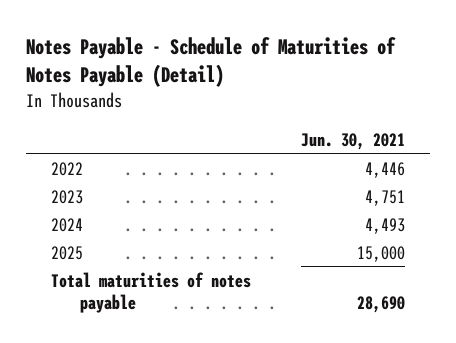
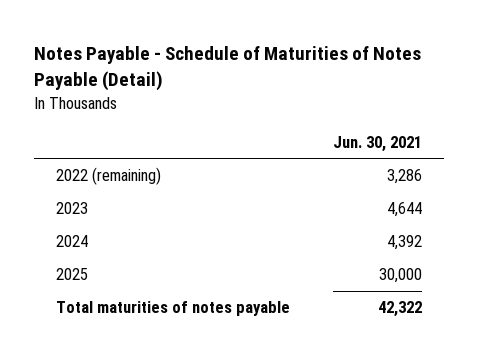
- 2022 | 4,446
- 2023 | 4,751
- 2024 | 4,493
- 2025 | 15,000
- Total maturities of notes payable | 28,690
+ 2022 (remaining) | 3,286
+ 2023 | 4,644
+ 2024 | 4,392
+ 2025 | 30,000
+ Total maturities of notes payable | 42,322

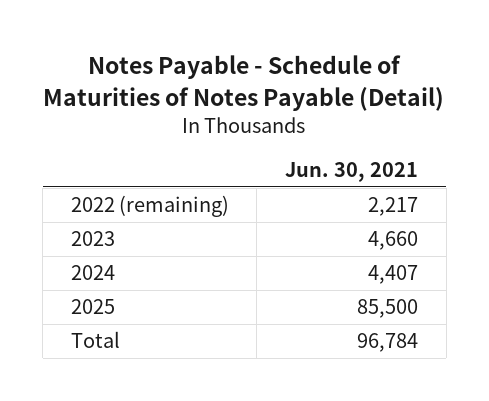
- 2022 (remaining) | 3,286
- 2023 | 4,644
- 2024 | 4,392
- 2025 | 30,000
- Total maturities of notes payable | 42,322
+ 2022 (remaining) | 2,217
+ 2023 | 4,660
+ 2024 | 4,407
+ 2025 | 85,500
+ Total | 96,784

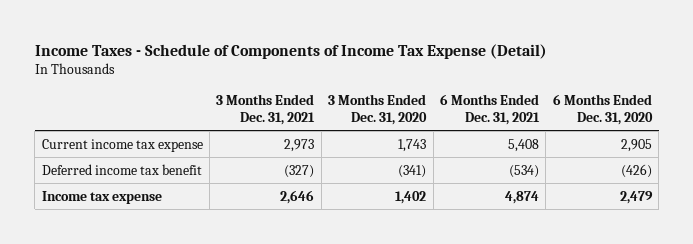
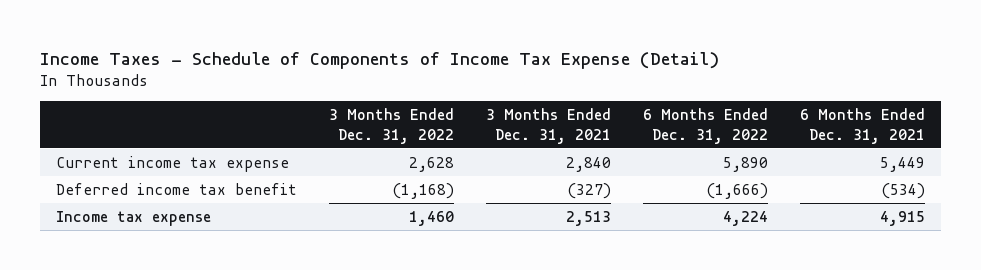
- | 3 Months Ended Dec. 31, 2021 | 3 Months Ended Dec. 31, 2020 | 6 Months Ended Dec. 31, 2021 | 6 Months Ended Dec. 31, 2020
+ | 3 Months Ended Dec. 31, 2022 | 3 Months Ended Dec. 31, 2021 | 6 Months Ended Dec. 31, 2022 | 6 Months Ended Dec. 31, 2021
- Current income tax expense | 2,973 | 1,743 | 5,408 | 2,905
+ Current income tax expense | 2,628 | 2,840 | 5,890 | 5,449
- Income tax expense | 2,646 | 1,402 | 4,874 | 2,479
+ Income tax expense | 1,460 | 2,513 | 4,224 | 4,915

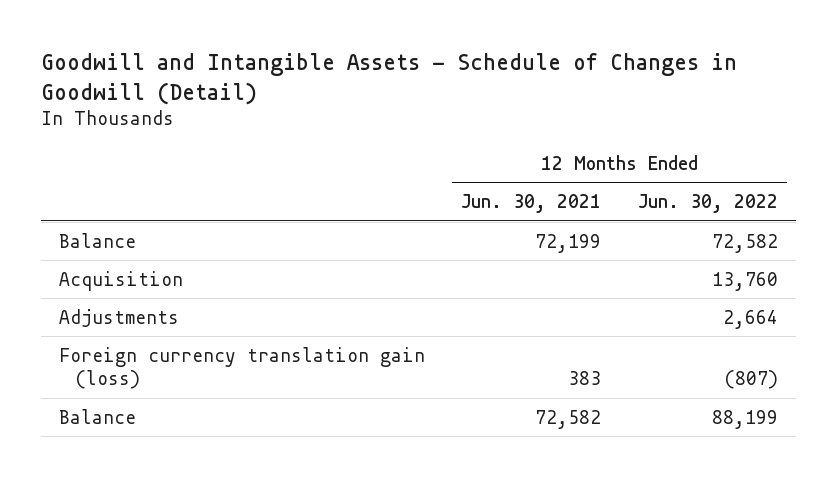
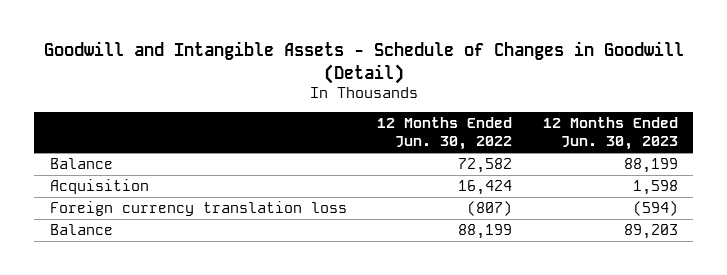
- | 12 Months Ended Jun. 30, 2021 | 12 Months Ended Jun. 30, 2022
+ | 12 Months Ended Jun. 30, 2022 | 12 Months Ended Jun. 30, 2023
- Acquisition | | 13,760
- Adjustments | | 2,664
- Foreign currency translation gain (loss) | 383 | (807)
+ Acquisition | 16,424 | 1,598
+ Foreign currency translation loss | (807) | (594)

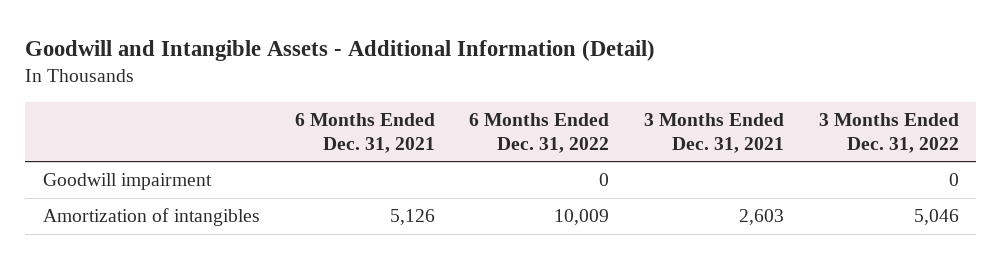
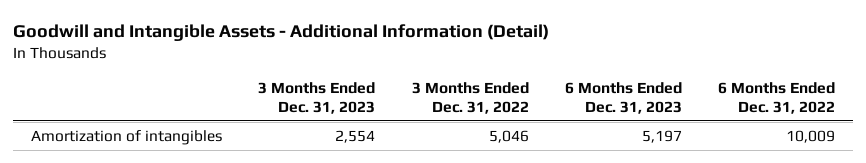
- | 6 Months Ended Dec. 31, 2021 | 6 Months Ended Dec. 31, 2022 | 3 Months Ended Dec. 31, 2021 | 3 Months Ended Dec. 31, 2022
+ | 3 Months Ended Dec. 31, 2023 | 3 Months Ended Dec. 31, 2022 | 6 Months Ended Dec. 31, 2023 | 6 Months Ended Dec. 31, 2022
- Goodwill impairment | | 0 | | 0

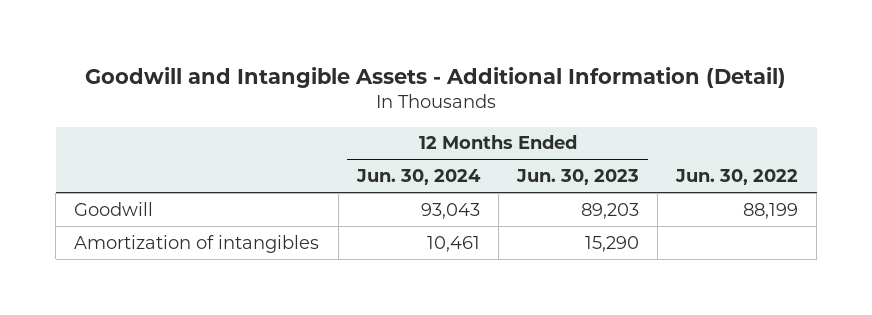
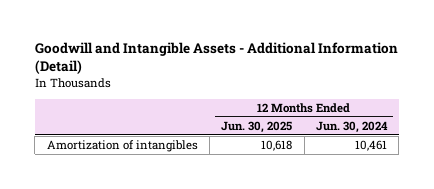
- | 12 Months Ended Jun. 30, 2024 | 12 Months Ended Jun. 30, 2023 | Jun. 30, 2022
+ | 12 Months Ended Jun. 30, 2025 | 12 Months Ended Jun. 30, 2024
- Goodwill | 93,043 | 89,203 | 88,199

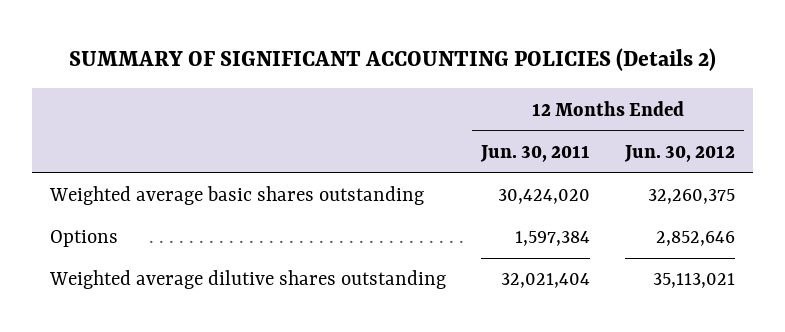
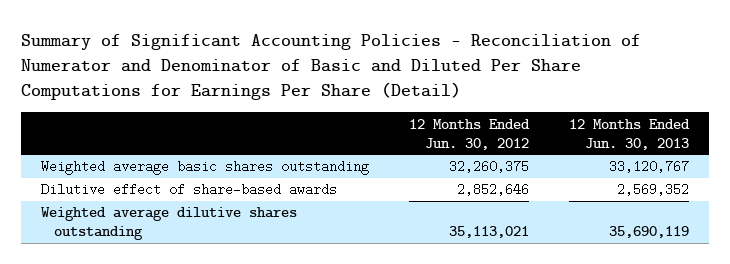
- SUMMARY OF SIGNIFICANT ACCOUNTING POLICIES (Details 2)
+ Summary of Significant Accounting Policies - Reconciliation of Numerator and Denominator of Basic and Diluted Per Share Computations for Earnings Per Share (Detail)
- | 12 Months Ended Jun. 30, 2011 | 12 Months Ended Jun. 30, 2012
+ | 12 Months Ended Jun. 30, 2012 | 12 Months Ended Jun. 30, 2013
- Options | 1,597,384 | 2,852,646
+ Dilutive effect of share-based awards | 2,852,646 | 2,569,352

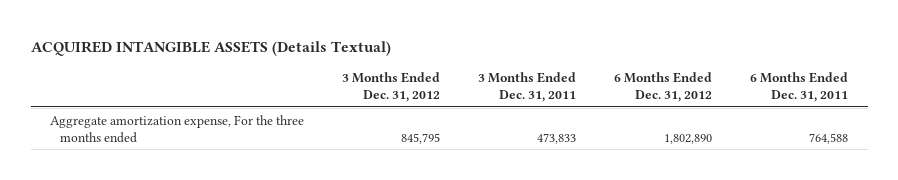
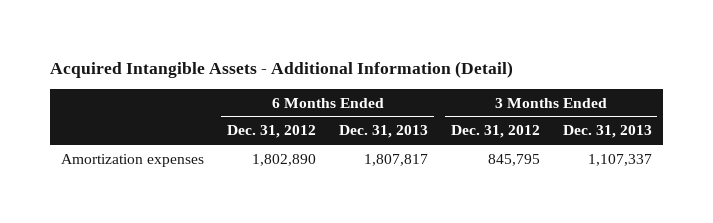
- ACQUIRED INTANGIBLE ASSETS (Details Textual)
+ Acquired Intangible Assets - Additional Information (Detail)
- | 3 Months Ended Dec. 31, 2012 | 3 Months Ended Dec. 31, 2011 | 6 Months Ended Dec. 31, 2012 | 6 Months Ended Dec. 31, 2011
+ | 6 Months Ended Dec. 31, 2012 | 6 Months Ended Dec. 31, 2013 | 3 Months Ended Dec. 31, 2012 | 3 Months Ended Dec. 31, 2013
- Aggregate amortization expense, For the three months ended | 845,795 | 473,833 | 1,802,890 | 764,588
+ Amortization expenses | 1,802,890 | 1,807,817 | 845,795 | 1,107,337

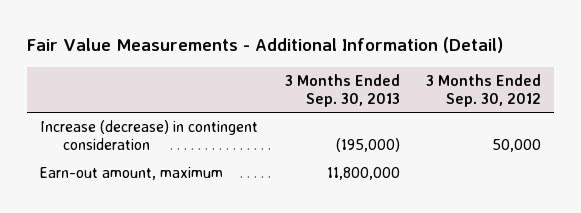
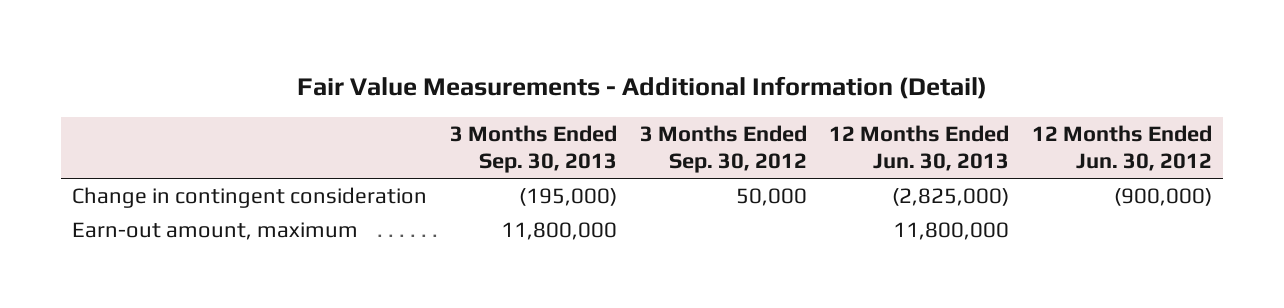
- | 3 Months Ended Sep. 30, 2013 | 3 Months Ended Sep. 30, 2012
+ | 3 Months Ended Sep. 30, 2013 | 3 Months Ended Sep. 30, 2012 | 12 Months Ended Jun. 30, 2013 | 12 Months Ended Jun. 30, 2012
- Increase (decrease) in contingent consideration | (195,000) | 50,000
+ Change in contingent consideration | (195,000) | 50,000 | (2,825,000) | (900,000)

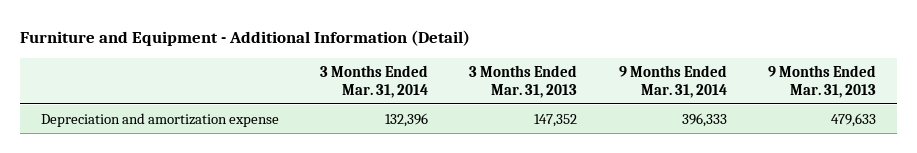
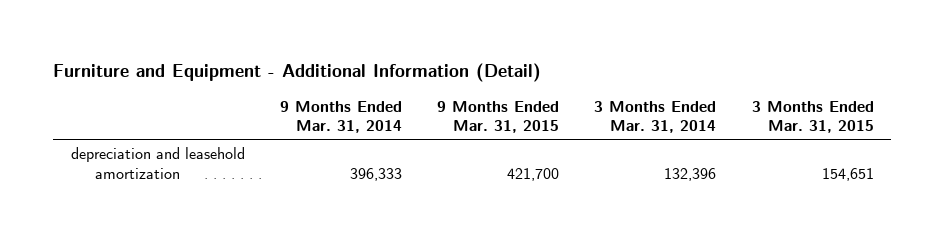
- | 3 Months Ended Mar. 31, 2014 | 3 Months Ended Mar. 31, 2013 | 9 Months Ended Mar. 31, 2014 | 9 Months Ended Mar. 31, 2013
+ | 9 Months Ended Mar. 31, 2014 | 9 Months Ended Mar. 31, 2015 | 3 Months Ended Mar. 31, 2014 | 3 Months Ended Mar. 31, 2015
- Depreciation and amortization expense | 132,396 | 147,352 | 396,333 | 479,633
+ depreciation and leasehold amortization | 396,333 | 421,700 | 132,396 | 154,651

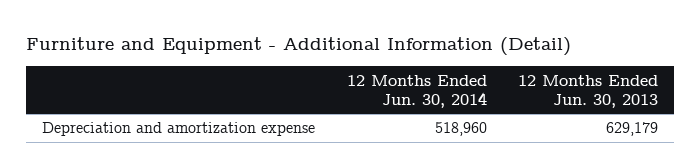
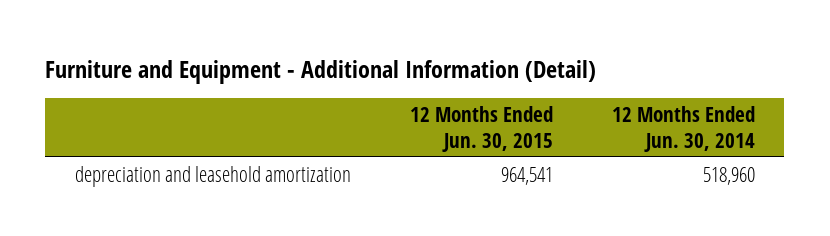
- | 12 Months Ended Jun. 30, 2014 | 12 Months Ended Jun. 30, 2013
+ | 12 Months Ended Jun. 30, 2015 | 12 Months Ended Jun. 30, 2014
- Depreciation and amortization expense | 518,960 | 629,179
+ depreciation and leasehold amortization | 964,541 | 518,960

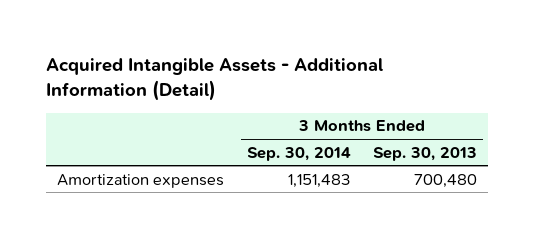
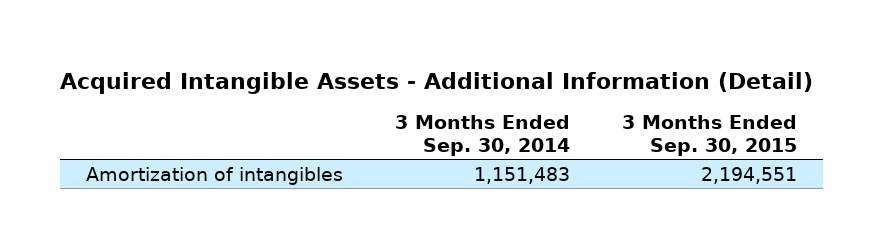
- | 3 Months Ended Sep. 30, 2014 | 3 Months Ended Sep. 30, 2013
+ | 3 Months Ended Sep. 30, 2014 | 3 Months Ended Sep. 30, 2015
- Amortization expenses | 1,151,483 | 700,480
+ Amortization of intangibles | 1,151,483 | 2,194,551

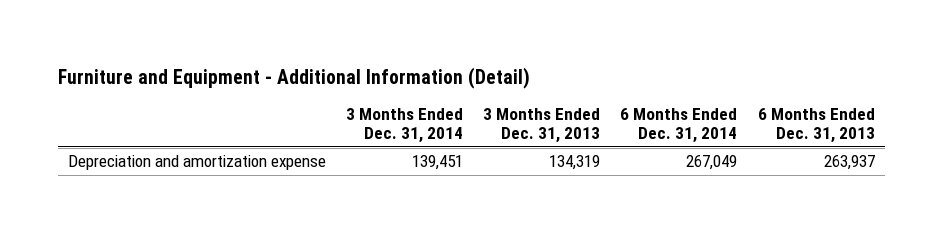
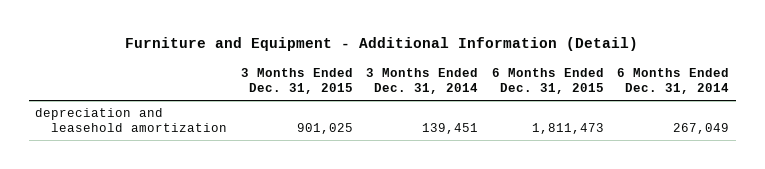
- | 3 Months Ended Dec. 31, 2014 | 3 Months Ended Dec. 31, 2013 | 6 Months Ended Dec. 31, 2014 | 6 Months Ended Dec. 31, 2013
+ | 3 Months Ended Dec. 31, 2015 | 3 Months Ended Dec. 31, 2014 | 6 Months Ended Dec. 31, 2015 | 6 Months Ended Dec. 31, 2014
- Depreciation and amortization expense | 139,451 | 134,319 | 267,049 | 263,937
+ depreciation and leasehold amortization | 901,025 | 139,451 | 1,811,473 | 267,049

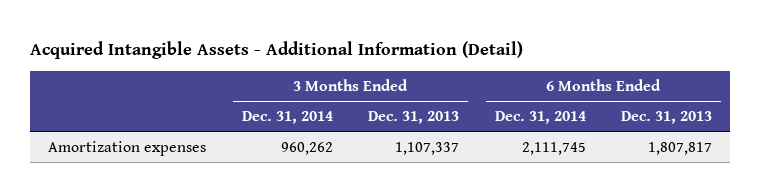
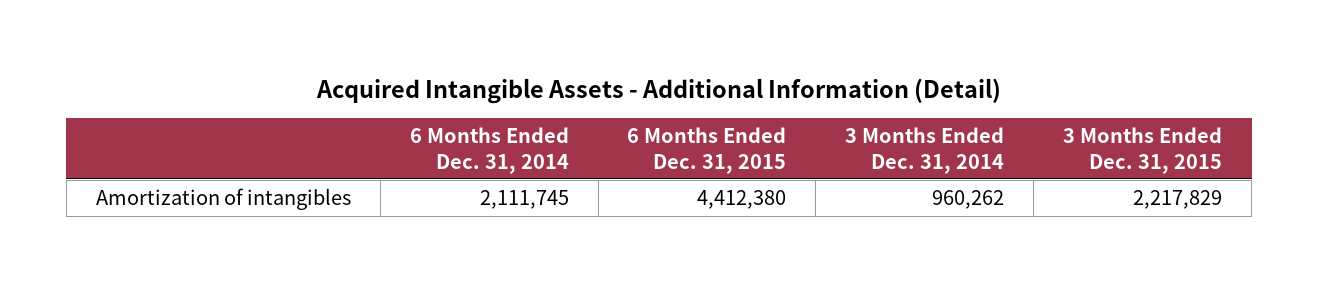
- | 3 Months Ended Dec. 31, 2014 | 3 Months Ended Dec. 31, 2013 | 6 Months Ended Dec. 31, 2014 | 6 Months Ended Dec. 31, 2013
+ | 6 Months Ended Dec. 31, 2014 | 6 Months Ended Dec. 31, 2015 | 3 Months Ended Dec. 31, 2014 | 3 Months Ended Dec. 31, 2015
- Amortization expenses | 960,262 | 1,107,337 | 2,111,745 | 1,807,817
+ Amortization of intangibles | 2,111,745 | 4,412,380 | 960,262 | 2,217,829

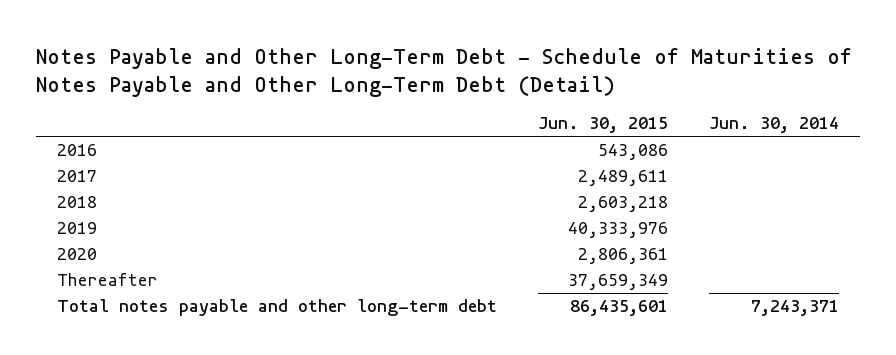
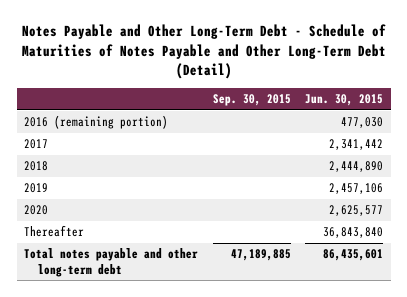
- | Jun. 30, 2015 | Jun. 30, 2014
+ | Sep. 30, 2015 | Jun. 30, 2015
- 2016 | 543,086 |
- 2017 | 2,489,611 |
- 2018 | 2,603,218 |
- 2019 | 40,333,976 |
- 2020 | 2,806,361 |
- Thereafter | 37,659,349 |
+ 2016 (remaining portion) | | 477,030
+ 2017 | | 2,341,442
+ 2018 | | 2,444,890
+ 2019 | | 2,457,106
+ 2020 | | 2,625,577
+ Thereafter | | 36,843,840

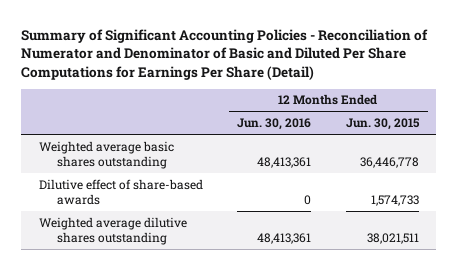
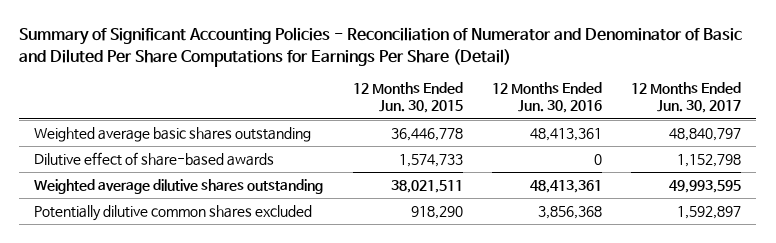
- | 12 Months Ended Jun. 30, 2016 | 12 Months Ended Jun. 30, 2015
+ | 12 Months Ended Jun. 30, 2015 | 12 Months Ended Jun. 30, 2016 | 12 Months Ended Jun. 30, 2017
+ Potentially dilutive common shares excluded | 918,290 | 3,856,368 | 1,592,897

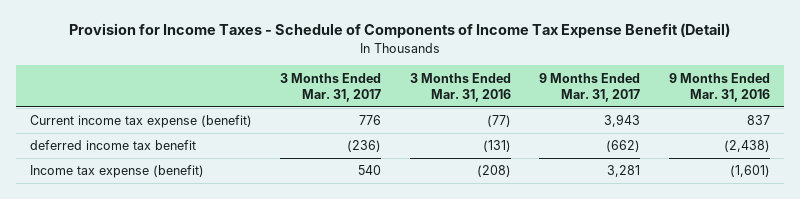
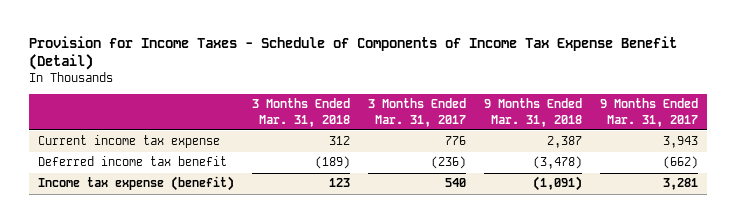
- | 3 Months Ended Mar. 31, 2017 | 3 Months Ended Mar. 31, 2016 | 9 Months Ended Mar. 31, 2017 | 9 Months Ended Mar. 31, 2016
+ | 3 Months Ended Mar. 31, 2018 | 3 Months Ended Mar. 31, 2017 | 9 Months Ended Mar. 31, 2018 | 9 Months Ended Mar. 31, 2017
- Current income tax expense (benefit) | 776 | (77) | 3,943 | 837
- deferred income tax benefit | (236) | (131) | (662) | (2,438)
+ Current income tax expense | 312 | 776 | 2,387 | 3,943
+ Deferred income tax benefit | (189) | (236) | (3,478) | (662)

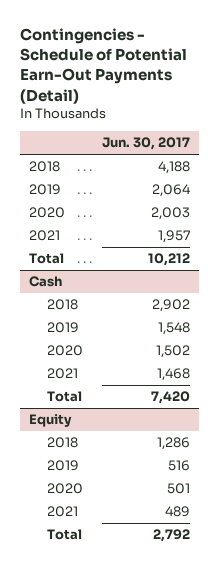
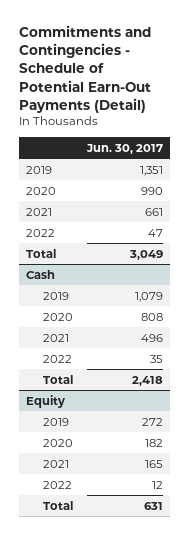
- Contingencies - Schedule of Potential Earn-Out Payments (Detail)
+ Commitments and Contingencies - Schedule of Potential Earn-Out Payments (Detail)
- 2018 | 4,188
- 2019 | 2,064
- 2020 | 2,003
- 2021 | 1,957
- Total | 10,212
+ 2019 | 1,351
+ 2020 | 990
+ 2021 | 661
+ 2022 | 47
+ Total | 3,049
@ Cash
- 2018 | 2,902
- 2019 | 1,548
- 2020 | 1,502
- 2021 | 1,468
- Total | 7,420
+ 2019 | 1,079
+ 2020 | 808
+ 2021 | 496
+ 2022 | 35
+ Total | 2,418
@ Equity
- 2018 | 1,286
- 2019 | 516
- 2020 | 501
- 2021 | 489
- Total | 2,792
+ 2019 | 272
+ 2020 | 182
+ 2021 | 165
+ 2022 | 12
+ Total | 631

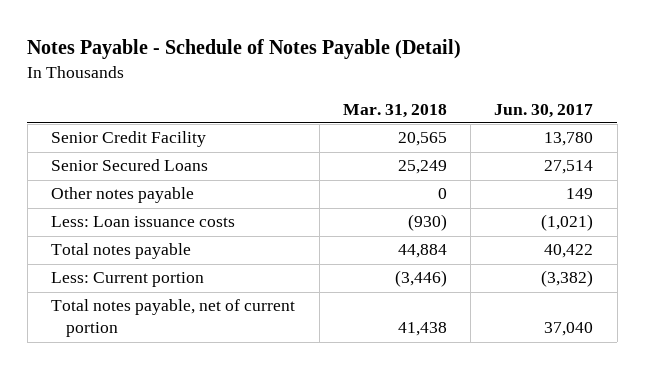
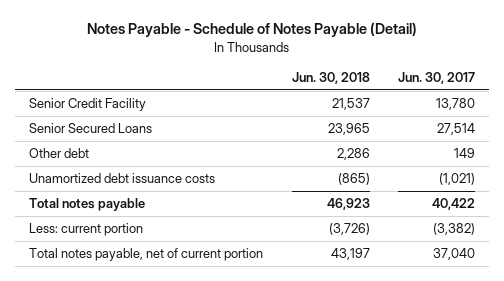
- | Mar. 31, 2018 | Jun. 30, 2017
+ | Jun. 30, 2018 | Jun. 30, 2017
- Other notes payable | 0 | 149
- Less: Loan issuance costs | (930) | (1,021)
+ Other debt | 2,286 | 149
+ Unamortized debt issuance costs | (865) | (1,021)
- Less: Current portion | (3,446) | (3,382)
+ Less: current portion | (3,726) | (3,382)

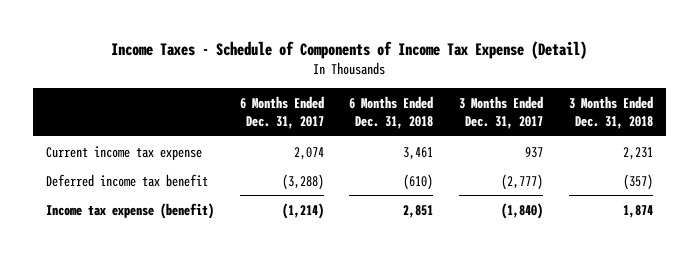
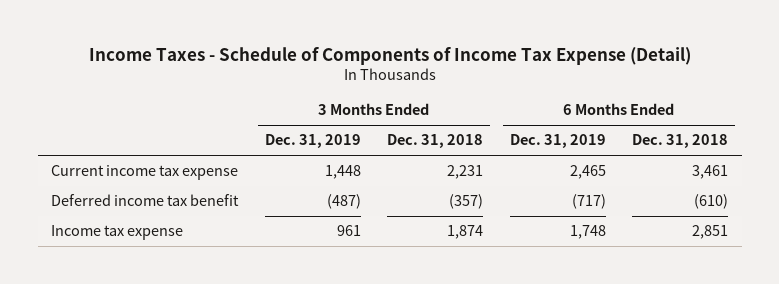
- | 6 Months Ended Dec. 31, 2017 | 6 Months Ended Dec. 31, 2018 | 3 Months Ended Dec. 31, 2017 | 3 Months Ended Dec. 31, 2018
+ | 3 Months Ended Dec. 31, 2019 | 3 Months Ended Dec. 31, 2018 | 6 Months Ended Dec. 31, 2019 | 6 Months Ended Dec. 31, 2018
- Income tax expense (benefit) | (1,214) | 2,851 | (1,840) | 1,874
+ Income tax expense | 961 | 1,874 | 1,748 | 2,851

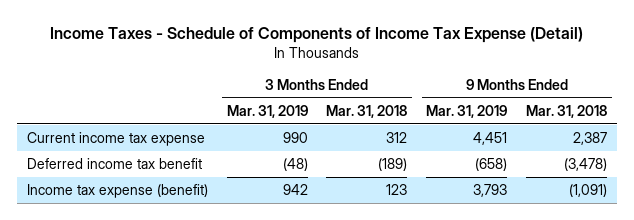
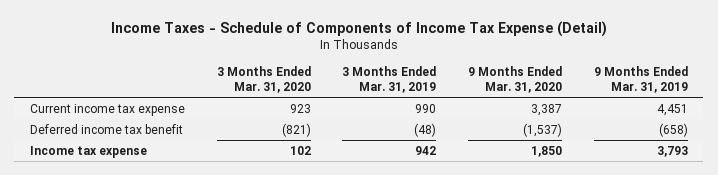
- | 3 Months Ended Mar. 31, 2019 | 3 Months Ended Mar. 31, 2018 | 9 Months Ended Mar. 31, 2019 | 9 Months Ended Mar. 31, 2018
+ | 3 Months Ended Mar. 31, 2020 | 3 Months Ended Mar. 31, 2019 | 9 Months Ended Mar. 31, 2020 | 9 Months Ended Mar. 31, 2019
- Income tax expense (benefit) | 942 | 123 | 3,793 | (1,091)
+ Income tax expense | 102 | 942 | 1,850 | 3,793

